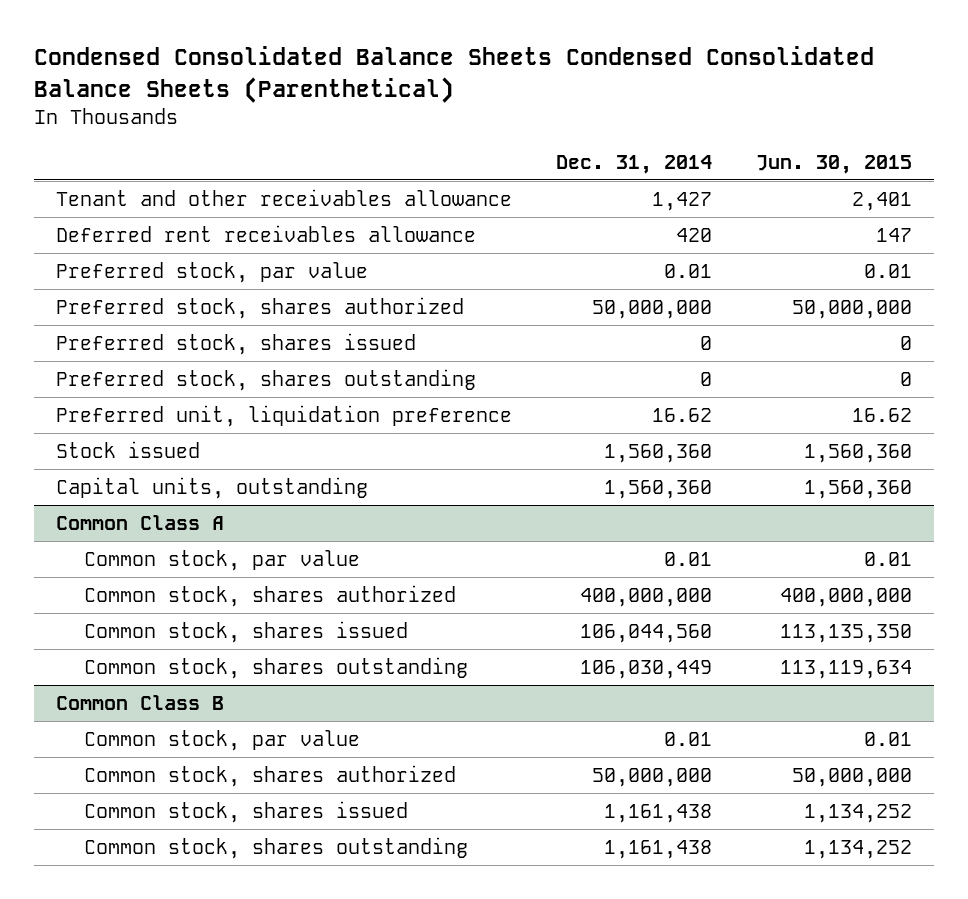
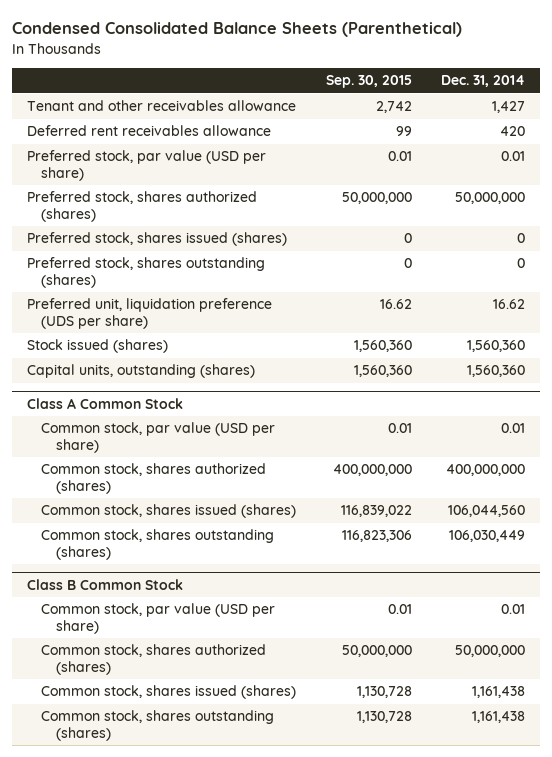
- Condensed Consolidated Balance Sheets Condensed Consolidated Balance Sheets (Parenthetical)
+ Condensed Consolidated Balance Sheets (Parenthetical)
- | Dec. 31, 2014 | Jun. 30, 2015
+ | Sep. 30, 2015 | Dec. 31, 2014
- Preferred stock, par value | 0.01 | 0.01
- Preferred stock, shares authorized | 50,000,000 | 50,000,000
- Preferred stock, shares issued | 0 | 0
- Preferred stock, shares outstanding | 0 | 0
- Preferred unit, liquidation preference | 16.62 | 16.62
- Stock issued | 1,560,360 | 1,560,360
- Capital units, outstanding | 1,560,360 | 1,560,360
- Common Class A
- Common stock, par value | 0.01 | 0.01
- Common stock, shares authorized | 400,000,000 | 400,000,000
- Common stock, shares issued | 106,044,560 | 113,135,350
- Common stock, shares outstanding | 106,030,449 | 113,119,634
- Common Class B
- Common stock, par value | 0.01 | 0.01
- Common stock, shares authorized | 50,000,000 | 50,000,000
- Common stock, shares issued | 1,161,438 | 1,134,252
- Common stock, shares outstanding | 1,161,438 | 1,134,252
+ Preferred stock, par value (USD per share) | 0.01 | 0.01
+ Preferred stock, shares authorized (shares) | 50,000,000 | 50,000,000
+ Preferred stock, shares issued (shares) | 0 | 0
+ Preferred stock, shares outstanding (shares) | 0 | 0
+ Preferred unit, liquidation preference (UDS per share) | 16.62 | 16.62
+ Stock issued (shares) | 1,560,360 | 1,560,360
+ Capital units, outstanding (shares) | 1,560,360 | 1,560,360
+ Class A Common Stock
+ Common stock, par value (USD per share) | 0.01 | 0.01
+ Common stock, shares authorized (shares) | 400,000,000 | 400,000,000
+ Common stock, shares issued (shares) | 116,839,022 | 106,044,560
+ Common stock, shares outstanding (shares) | 116,823,306 | 106,030,449
+ Class B Common Stock
+ Common stock, par value (USD per share) | 0.01 | 0.01
+ Common stock, shares authorized (shares) | 50,000,000 | 50,000,000
+ Common stock, shares issued (shares) | 1,130,728 | 1,161,438
+ Common stock, shares outstanding (shares) | 1,130,728 | 1,161,438

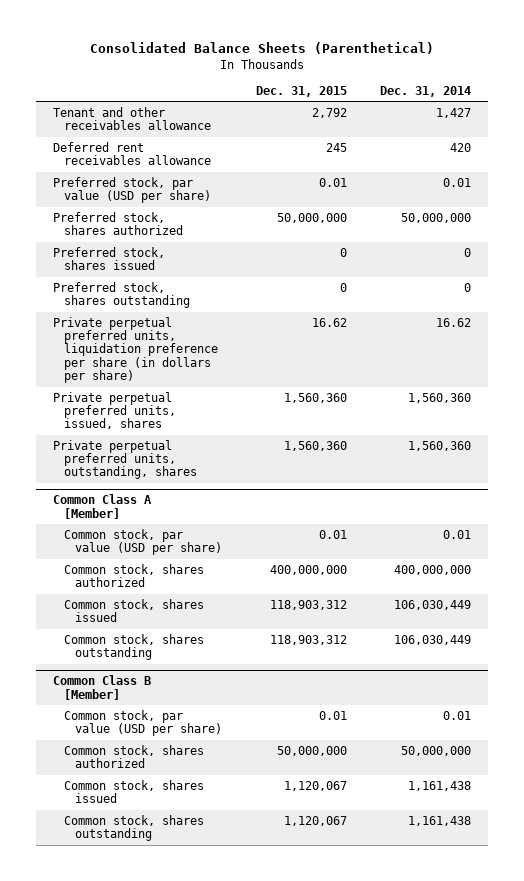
- Condensed Consolidated Balance Sheets (Parenthetical)
+ Consolidated Balance Sheets (Parenthetical)
- | Sep. 30, 2015 | Dec. 31, 2014
+ | Dec. 31, 2015 | Dec. 31, 2014
- Preferred stock, shares authorized (shares) | 50,000,000 | 50,000,000
- Preferred stock, shares issued (shares) | 0 | 0
- Preferred stock, shares outstanding (shares) | 0 | 0
- Preferred unit, liquidation preference (UDS per share) | 16.62 | 16.62
- Stock issued (shares) | 1,560,360 | 1,560,360
- Capital units, outstanding (shares) | 1,560,360 | 1,560,360
- Class A Common Stock
+ Preferred stock, shares authorized | 50,000,000 | 50,000,000
+ Preferred stock, shares issued | 0 | 0
+ Preferred stock, shares outstanding | 0 | 0
+ Private perpetual preferred units, liquidation preference per share (in dollars per share) | 16.62 | 16.62
+ Private perpetual preferred units, issued, shares | 1,560,360 | 1,560,360
+ Private perpetual preferred units, outstanding, shares | 1,560,360 | 1,560,360
+ Common Class A [Member]
- Common stock, shares authorized (shares) | 400,000,000 | 400,000,000
- Common stock, shares issued (shares) | 116,839,022 | 106,044,560
- Common stock, shares outstanding (shares) | 116,823,306 | 106,030,449
- Class B Common Stock
+ Common stock, shares authorized | 400,000,000 | 400,000,000
+ Common stock, shares issued | 118,903,312 | 106,030,449
+ Common stock, shares outstanding | 118,903,312 | 106,030,449
+ Common Class B [Member]
- Common stock, shares authorized (shares) | 50,000,000 | 50,000,000
- Common stock, shares issued (shares) | 1,130,728 | 1,161,438
- Common stock, shares outstanding (shares) | 1,130,728 | 1,161,438
+ Common stock, shares authorized | 50,000,000 | 50,000,000
+ Common stock, shares issued | 1,120,067 | 1,161,438
+ Common stock, shares outstanding | 1,120,067 | 1,161,438

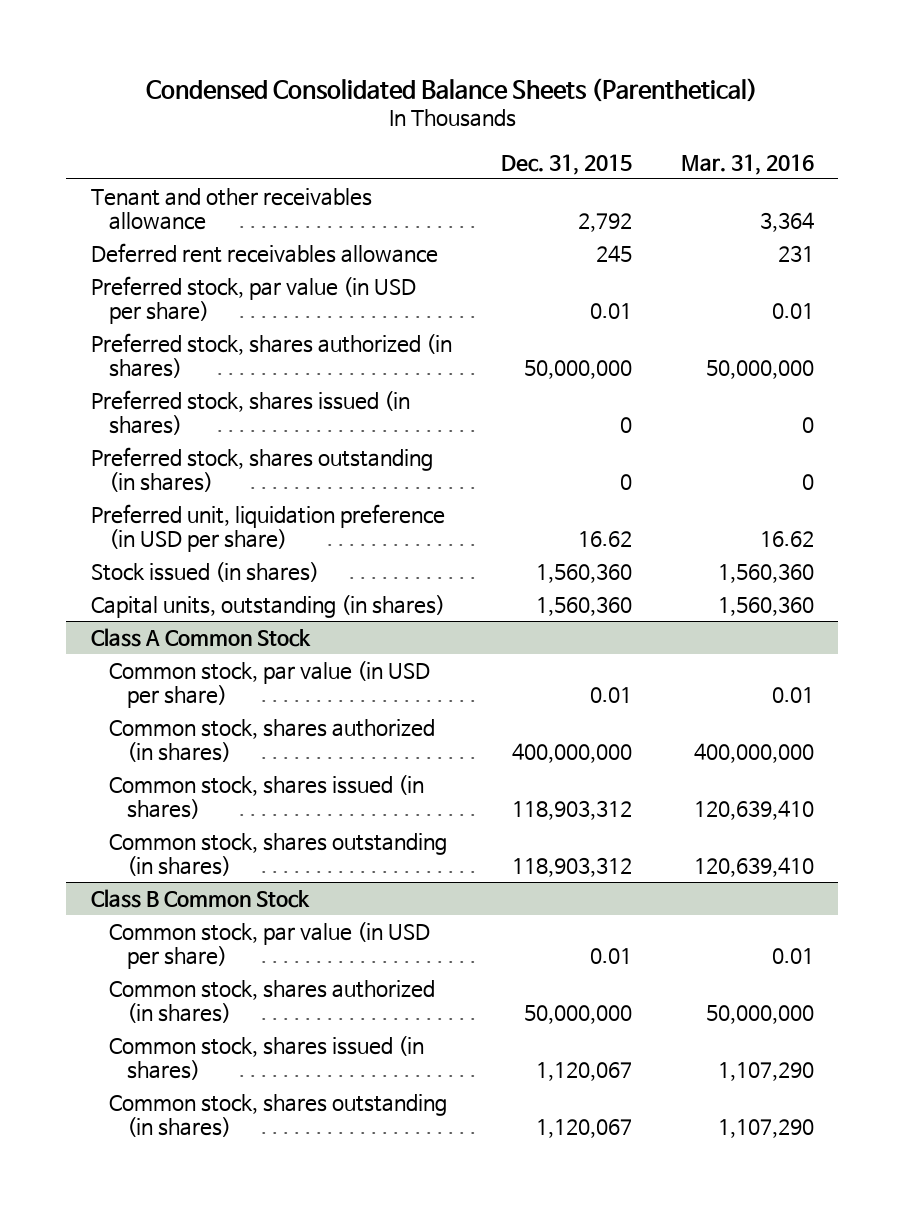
- Consolidated Balance Sheets (Parenthetical)
+ Condensed Consolidated Balance Sheets (Parenthetical)
- | Dec. 31, 2015 | Dec. 31, 2014
+ | Dec. 31, 2015 | Mar. 31, 2016
- Preferred stock, par value (USD per share) | 0.01 | 0.01
- Preferred stock, shares authorized | 50,000,000 | 50,000,000
- Preferred stock, shares issued | 0 | 0
- Preferred stock, shares outstanding | 0 | 0
- Private perpetual preferred units, liquidation preference per share (in dollars per share) | 16.62 | 16.62
- Private perpetual preferred units, issued, shares | 1,560,360 | 1,560,360
- Private perpetual preferred units, outstanding, shares | 1,560,360 | 1,560,360
- Common Class A [Member]
- Common stock, par value (USD per share) | 0.01 | 0.01
- Common stock, shares authorized | 400,000,000 | 400,000,000
- Common stock, shares issued | 118,903,312 | 106,030,449
- Common stock, shares outstanding | 118,903,312 | 106,030,449
- Common Class B [Member]
- Common stock, par value (USD per share) | 0.01 | 0.01
- Common stock, shares authorized | 50,000,000 | 50,000,000
- Common stock, shares issued | 1,120,067 | 1,161,438
- Common stock, shares outstanding | 1,120,067 | 1,161,438
+ Preferred stock, par value (in USD per share) | 0.01 | 0.01
+ Preferred stock, shares authorized (in shares) | 50,000,000 | 50,000,000
+ Preferred stock, shares issued (in shares) | 0 | 0
+ Preferred stock, shares outstanding (in shares) | 0 | 0
+ Preferred unit, liquidation preference (in USD per share) | 16.62 | 16.62
+ Stock issued (in shares) | 1,560,360 | 1,560,360
+ Capital units, outstanding (in shares) | 1,560,360 | 1,560,360
+ Class A Common Stock
+ Common stock, par value (in USD per share) | 0.01 | 0.01
+ Common stock, shares authorized (in shares) | 400,000,000 | 400,000,000
+ Common stock, shares issued (in shares) | 118,903,312 | 120,639,410
+ Common stock, shares outstanding (in shares) | 118,903,312 | 120,639,410
+ Class B Common Stock
+ Common stock, par value (in USD per share) | 0.01 | 0.01
+ Common stock, shares authorized (in shares) | 50,000,000 | 50,000,000
+ Common stock, shares issued (in shares) | 1,120,067 | 1,107,290
+ Common stock, shares outstanding (in shares) | 1,120,067 | 1,107,290

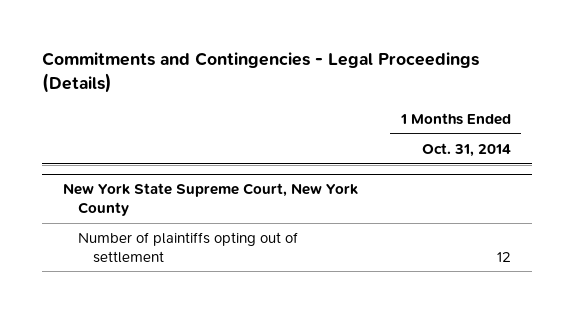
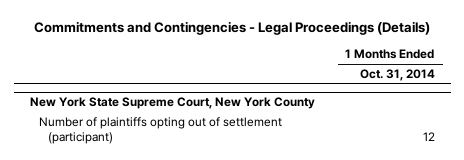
@ New York State Supreme Court, New York County
- Number of plaintiffs opting out of settlement | 12
+ Number of plaintiffs opting out of settlement (participant) | 12

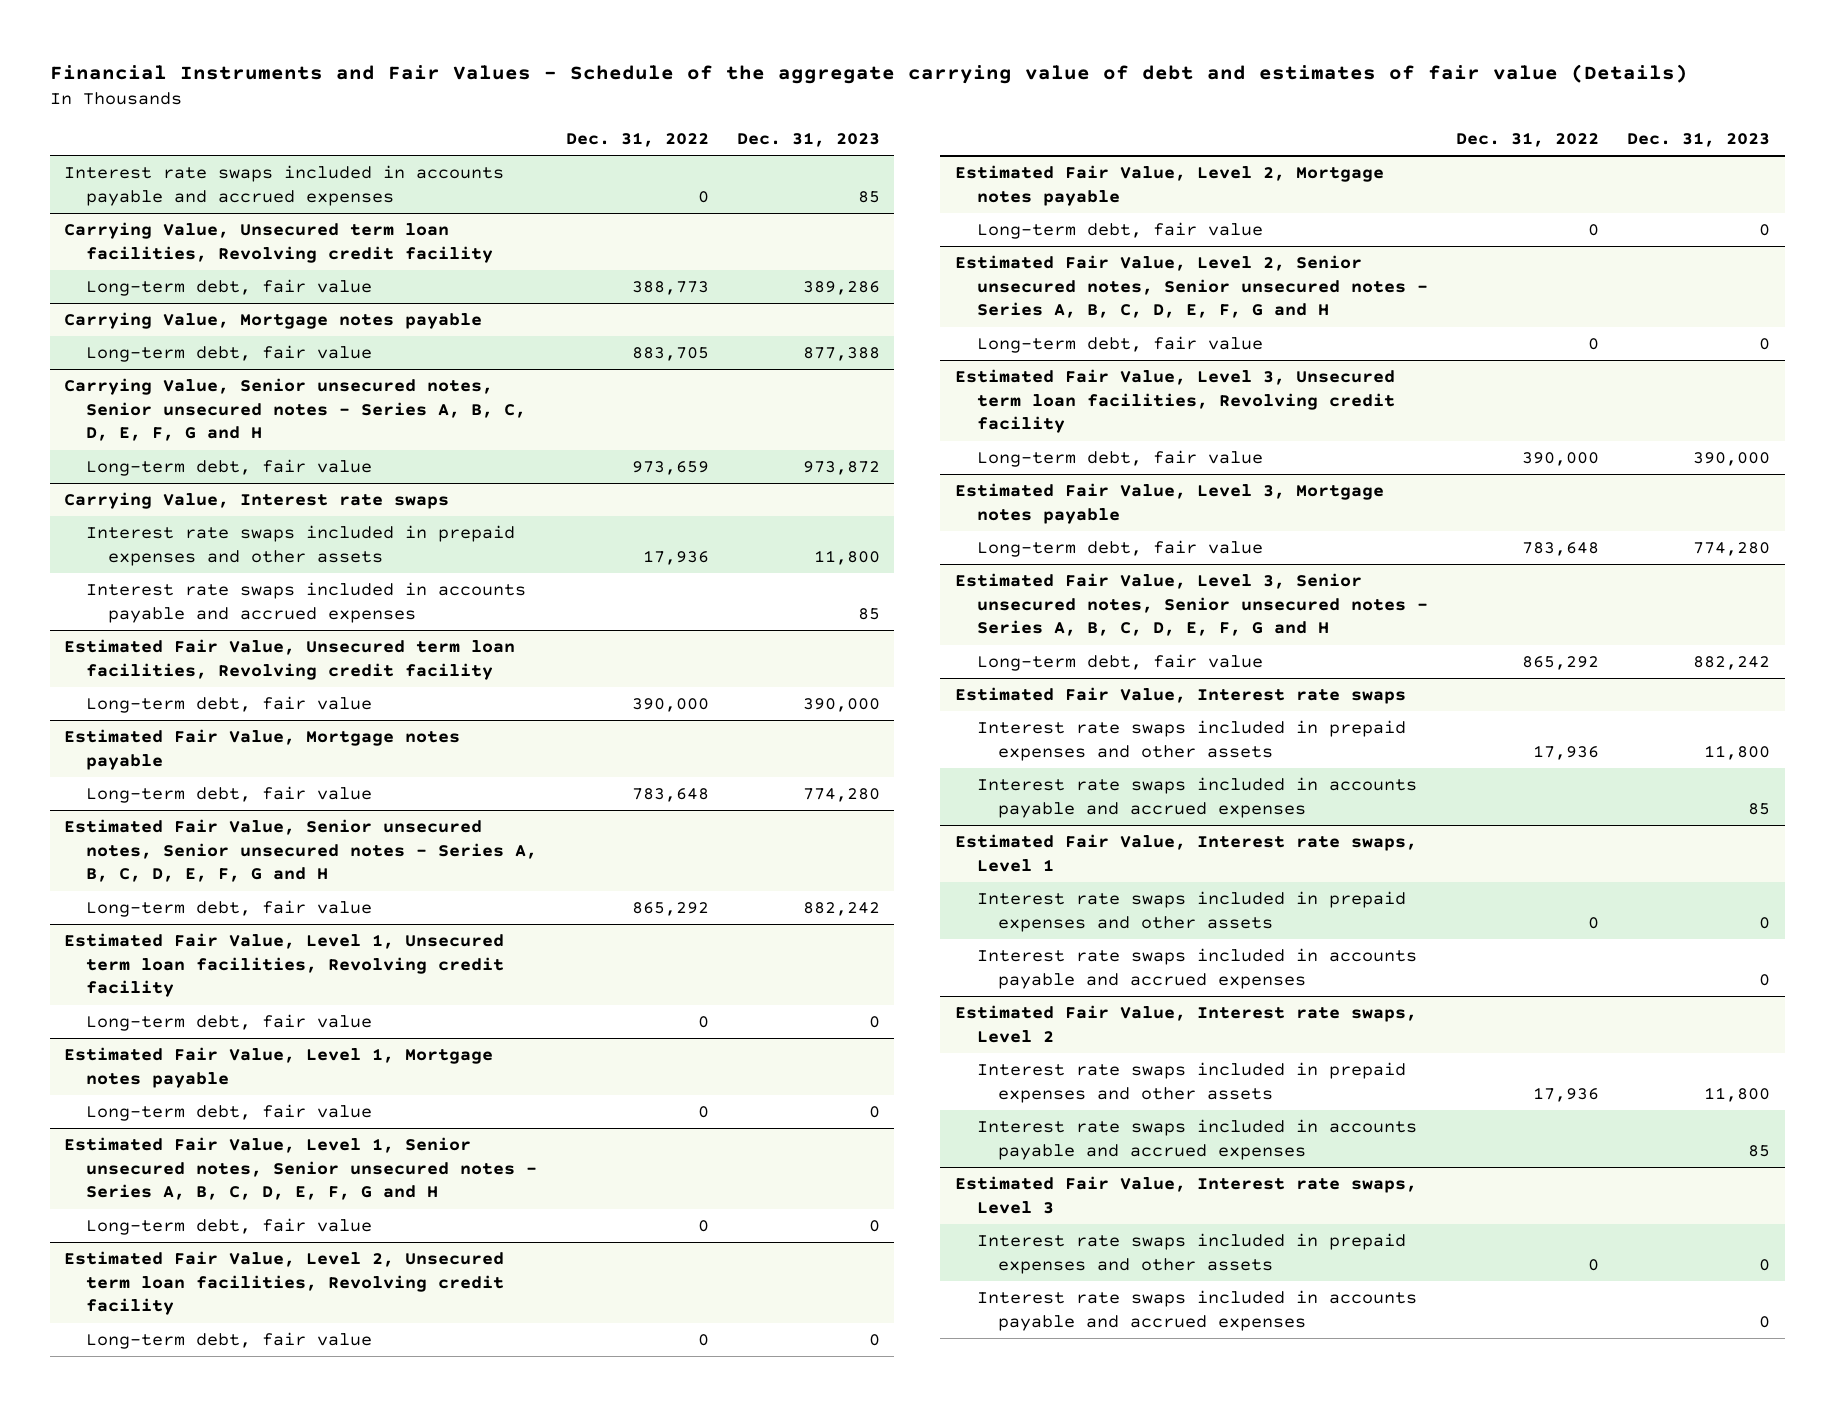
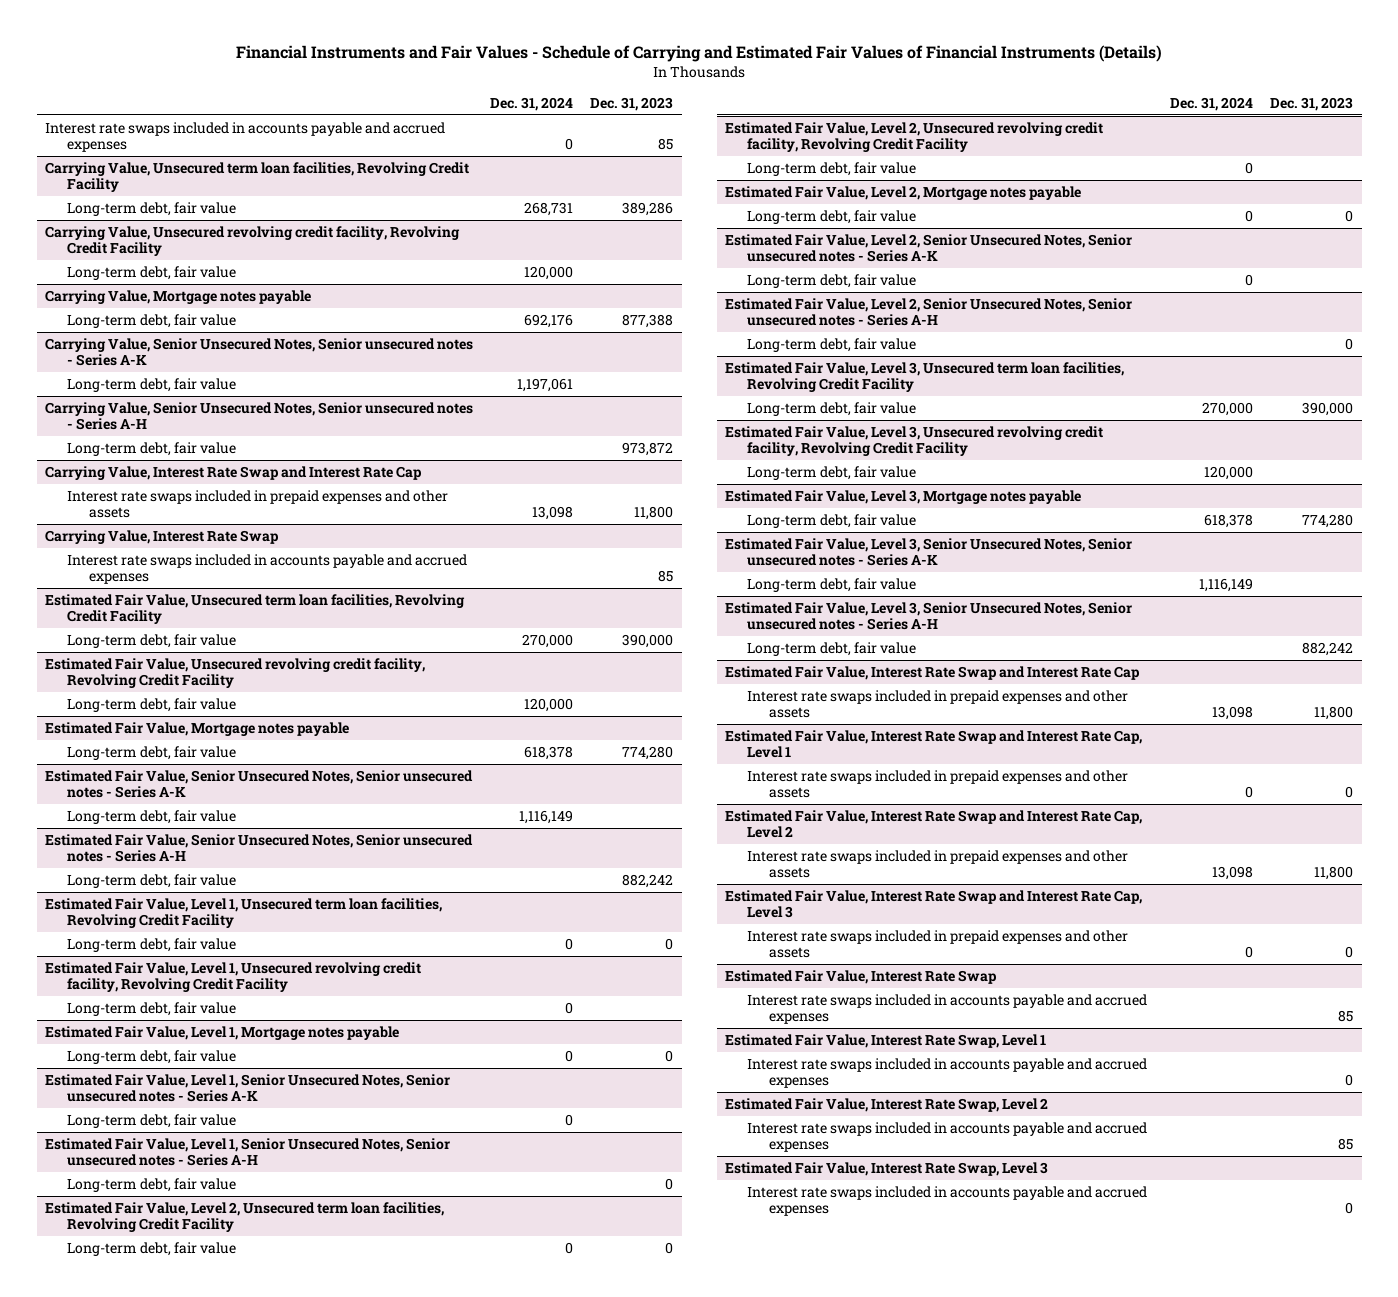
- Financial Instruments and Fair Values - Schedule of the aggregate carrying value of debt and estimates of fair value (Details)
+ Financial Instruments and Fair Values - Schedule of Carrying and Estimated Fair Values of Financial Instruments (Details)
- | Dec. 31, 2022 | Dec. 31, 2023
+ | Dec. 31, 2024 | Dec. 31, 2023
- Carrying Value, Unsecured term loan facilities, Revolving credit facility
+ Carrying Value, Unsecured term loan facilities, Revolving Credit Facility
+ Carrying Value, Unsecured revolving credit facility, Revolving Credit Facility
+ Long-term debt, fair value | 120,000 |
- Carrying Value, Senior unsecured notes, Senior unsecured notes - Series A, B, C, D, E, F, G and H
+ Carrying Value, Senior Unsecured Notes, Senior unsecured notes - Series A-K
+ Long-term debt, fair value | 1,197,061 |
+ Carrying Value, Senior Unsecured Notes, Senior unsecured notes - Series A-H
- Carrying Value, Interest rate swaps
+ Carrying Value, Interest Rate Swap and Interest Rate Cap
+ Carrying Value, Interest Rate Swap
- Estimated Fair Value, Unsecured term loan facilities, Revolving credit facility
+ Estimated Fair Value, Unsecured term loan facilities, Revolving Credit Facility
+ Estimated Fair Value, Unsecured revolving credit facility, Revolving Credit Facility
+ Long-term debt, fair value | 120,000 |
- Estimated Fair Value, Senior unsecured notes, Senior unsecured notes - Series A, B, C, D, E, F, G and H
+ Estimated Fair Value, Senior Unsecured Notes, Senior unsecured notes - Series A-K
+ Long-term debt, fair value | 1,116,149 |
+ Estimated Fair Value, Senior Unsecured Notes, Senior unsecured notes - Series A-H
- Estimated Fair Value, Level 1, Unsecured term loan facilities, Revolving credit facility
+ Estimated Fair Value, Level 1, Unsecured term loan facilities, Revolving Credit Facility
+ Estimated Fair Value, Level 1, Unsecured revolving credit facility, Revolving Credit Facility
+ Long-term debt, fair value | 0 |
- Estimated Fair Value, Level 1, Senior unsecured notes, Senior unsecured notes - Series A, B, C, D, E, F, G and H
+ Estimated Fair Value, Level 1, Senior Unsecured Notes, Senior unsecured notes - Series A-K
+ Long-term debt, fair value | 0 |
+ Estimated Fair Value, Level 1, Senior Unsecured Notes, Senior unsecured notes - Series A-H
- Estimated Fair Value, Level 2, Unsecured term loan facilities, Revolving credit facility
+ Estimated Fair Value, Level 2, Unsecured term loan facilities, Revolving Credit Facility
+ Estimated Fair Value, Level 2, Unsecured revolving credit facility, Revolving Credit Facility
+ Long-term debt, fair value | 0 |
- Estimated Fair Value, Level 2, Senior unsecured notes, Senior unsecured notes - Series A, B, C, D, E, F, G and H
+ Estimated Fair Value, Level 2, Senior Unsecured Notes, Senior unsecured notes - Series A-K
+ Long-term debt, fair value | 0 |
+ Estimated Fair Value, Level 2, Senior Unsecured Notes, Senior unsecured notes - Series A-H
- Estimated Fair Value, Level 3, Unsecured term loan facilities, Revolving credit facility
+ Estimated Fair Value, Level 3, Unsecured term loan facilities, Revolving Credit Facility
+ Estimated Fair Value, Level 3, Unsecured revolving credit facility, Revolving Credit Facility
+ Long-term debt, fair value | 120,000 |
- Estimated Fair Value, Level 3, Senior unsecured notes, Senior unsecured notes - Series A, B, C, D, E, F, G and H
+ Estimated Fair Value, Level 3, Senior Unsecured Notes, Senior unsecured notes - Series A-K
+ Long-term debt, fair value | 1,116,149 |
+ Estimated Fair Value, Level 3, Senior Unsecured Notes, Senior unsecured notes - Series A-H
- Estimated Fair Value, Interest rate swaps
+ Estimated Fair Value, Interest Rate Swap and Interest Rate Cap
- Interest rate swaps included in accounts payable and accrued expenses | | 85
- Estimated Fair Value, Interest rate swaps, Level 1
+ Estimated Fair Value, Interest Rate Swap and Interest Rate Cap, Level 1
- Interest rate swaps included in accounts payable and accrued expenses | | 0
- Estimated Fair Value, Interest rate swaps, Level 2
+ Estimated Fair Value, Interest Rate Swap and Interest Rate Cap, Level 2
- Interest rate swaps included in accounts payable and accrued expenses | | 85
- Estimated Fair Value, Interest rate swaps, Level 3
+ Estimated Fair Value, Interest Rate Swap and Interest Rate Cap, Level 3
+ Estimated Fair Value, Interest Rate Swap
+ Interest rate swaps included in accounts payable and accrued expenses | | 85
+ Estimated Fair Value, Interest Rate Swap, Level 1
+ Estimated Fair Value, Interest Rate Swap, Level 2
+ Interest rate swaps included in accounts payable and accrued expenses | | 85
+ Estimated Fair Value, Interest Rate Swap, Level 3
+ Interest rate swaps included in accounts payable and accrued expenses | | 0

